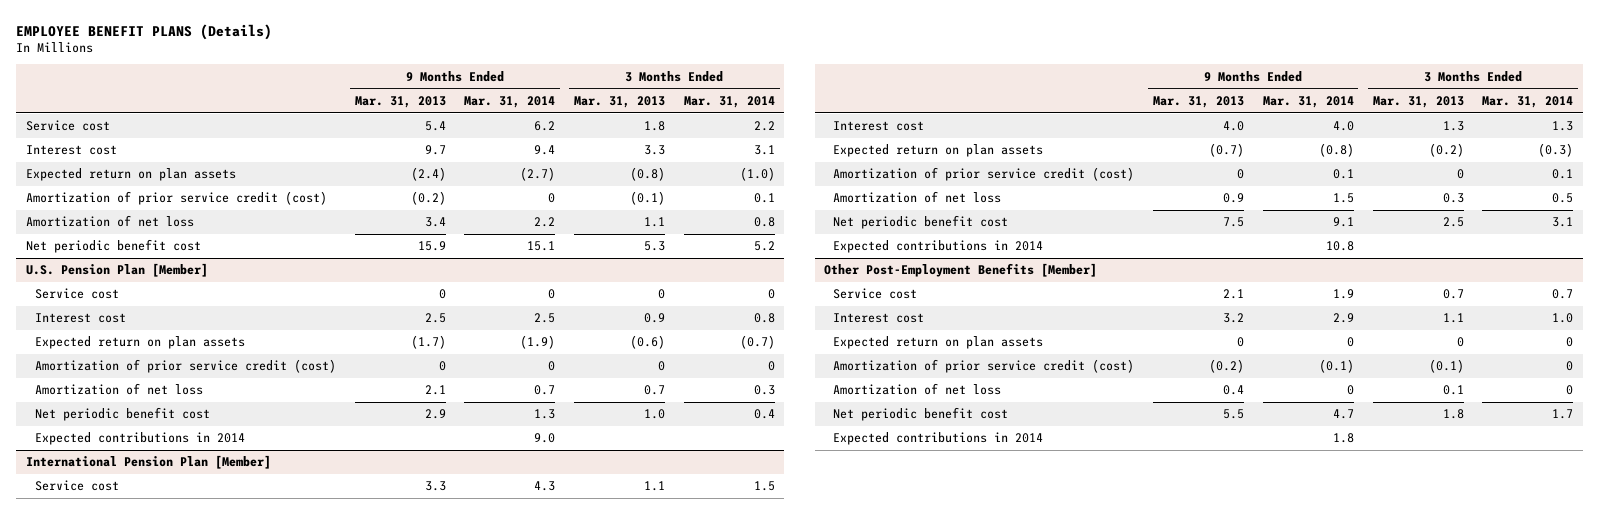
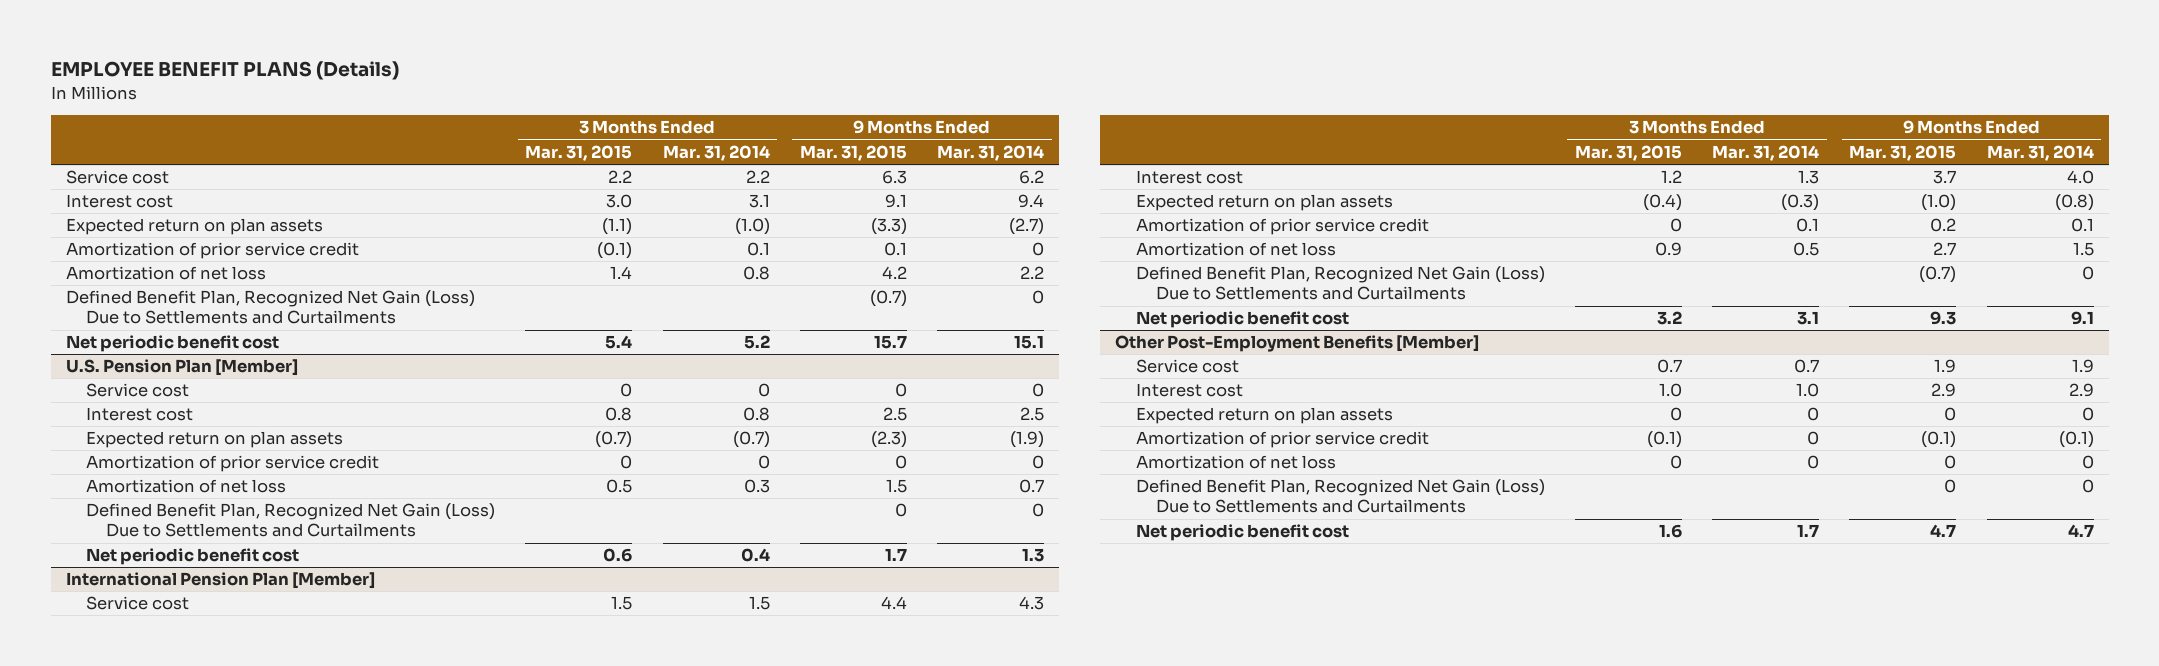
- | 9 Months Ended Mar. 31, 2013 | 9 Months Ended Mar. 31, 2014 | 3 Months Ended Mar. 31, 2013 | 3 Months Ended Mar. 31, 2014
+ | 3 Months Ended Mar. 31, 2015 | 3 Months Ended Mar. 31, 2014 | 9 Months Ended Mar. 31, 2015 | 9 Months Ended Mar. 31, 2014
- Amortization of prior service credit (cost) | (0.2) | 0 | (0.1) | 0.1
+ Amortization of prior service credit | (0.1) | 0.1 | 0.1 | 0
+ Defined Benefit Plan, Recognized Net Gain (Loss) Due to Settlements and Curtailments | | | (0.7) | 0
@ U.S. Pension Plan [Member]
- Amortization of prior service credit (cost) | 0 | 0 | 0 | 0
+ Amortization of prior service credit | 0 | 0 | 0 | 0
+ Defined Benefit Plan, Recognized Net Gain (Loss) Due to Settlements and Curtailments | | | 0 | 0
- Expected contributions in 2014 | | 9.0 | |
@ International Pension Plan [Member]
- Amortization of prior service credit (cost) | 0 | 0.1 | 0 | 0.1
+ Amortization of prior service credit | 0 | 0.1 | 0.2 | 0.1
+ Defined Benefit Plan, Recognized Net Gain (Loss) Due to Settlements and Curtailments | | | (0.7) | 0
- Expected contributions in 2014 | | 10.8 | |
@ Other Post-Employment Benefits [Member]
- Amortization of prior service credit (cost) | (0.2) | (0.1) | (0.1) | 0
+ Amortization of prior service credit | (0.1) | 0 | (0.1) | (0.1)
+ Defined Benefit Plan, Recognized Net Gain (Loss) Due to Settlements and Curtailments | | | 0 | 0
- Expected contributions in 2014 | | 1.8 | |

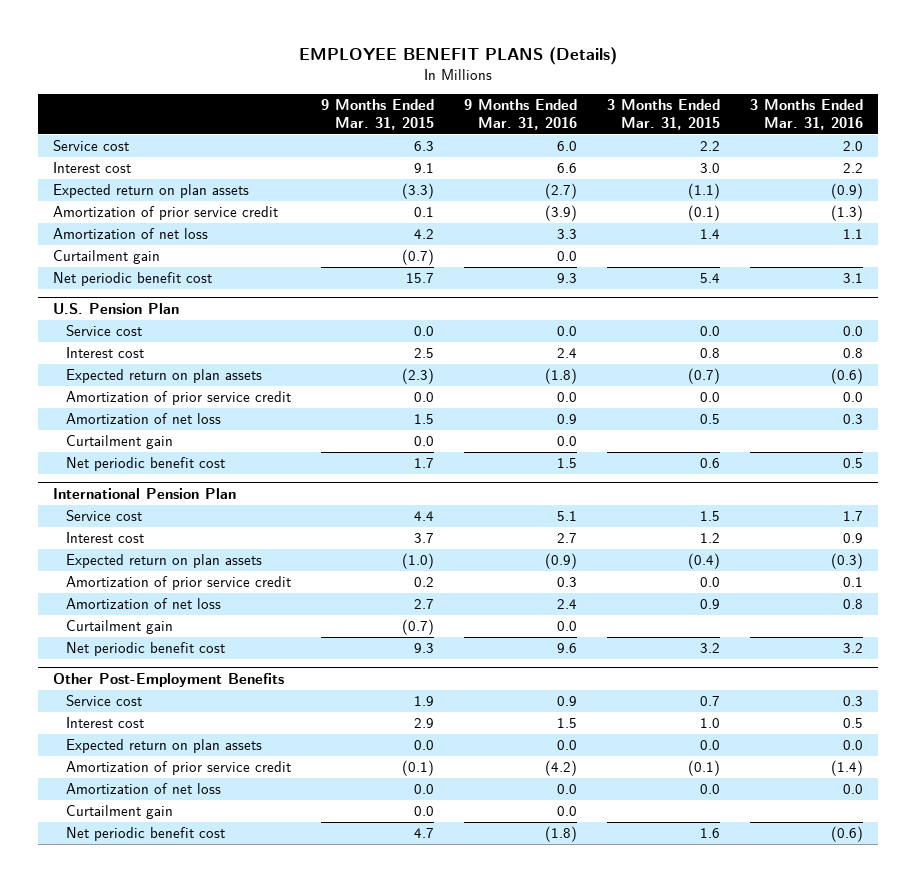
- | 3 Months Ended Mar. 31, 2015 | 3 Months Ended Mar. 31, 2014 | 9 Months Ended Mar. 31, 2015 | 9 Months Ended Mar. 31, 2014
+ | 9 Months Ended Mar. 31, 2015 | 9 Months Ended Mar. 31, 2016 | 3 Months Ended Mar. 31, 2015 | 3 Months Ended Mar. 31, 2016
- Defined Benefit Plan, Recognized Net Gain (Loss) Due to Settlements and Curtailments | | | (0.7) | 0
+ Curtailment gain | (0.7) | 0.0 | |
- U.S. Pension Plan [Member]
- Service cost | 0 | 0 | 0 | 0
+ U.S. Pension Plan
+ Service cost | 0.0 | 0.0 | 0.0 | 0.0
- Amortization of prior service credit | 0 | 0 | 0 | 0
+ Amortization of prior service credit | 0.0 | 0.0 | 0.0 | 0.0
- Defined Benefit Plan, Recognized Net Gain (Loss) Due to Settlements and Curtailments | | | 0 | 0
+ Curtailment gain | 0.0 | 0.0 | |
- International Pension Plan [Member]
+ International Pension Plan
- Amortization of prior service credit | 0 | 0.1 | 0.2 | 0.1
+ Amortization of prior service credit | 0.2 | 0.3 | 0.0 | 0.1
- Defined Benefit Plan, Recognized Net Gain (Loss) Due to Settlements and Curtailments | | | (0.7) | 0
+ Curtailment gain | (0.7) | 0.0 | |
- Other Post-Employment Benefits [Member]
+ Other Post-Employment Benefits
- Expected return on plan assets | 0 | 0 | 0 | 0
+ Expected return on plan assets | 0.0 | 0.0 | 0.0 | 0.0
- Amortization of net loss | 0 | 0 | 0 | 0
- Defined Benefit Plan, Recognized Net Gain (Loss) Due to Settlements and Curtailments | | | 0 | 0
+ Amortization of net loss | 0.0 | 0.0 | 0.0 | 0.0
+ Curtailment gain | 0.0 | 0.0 | |

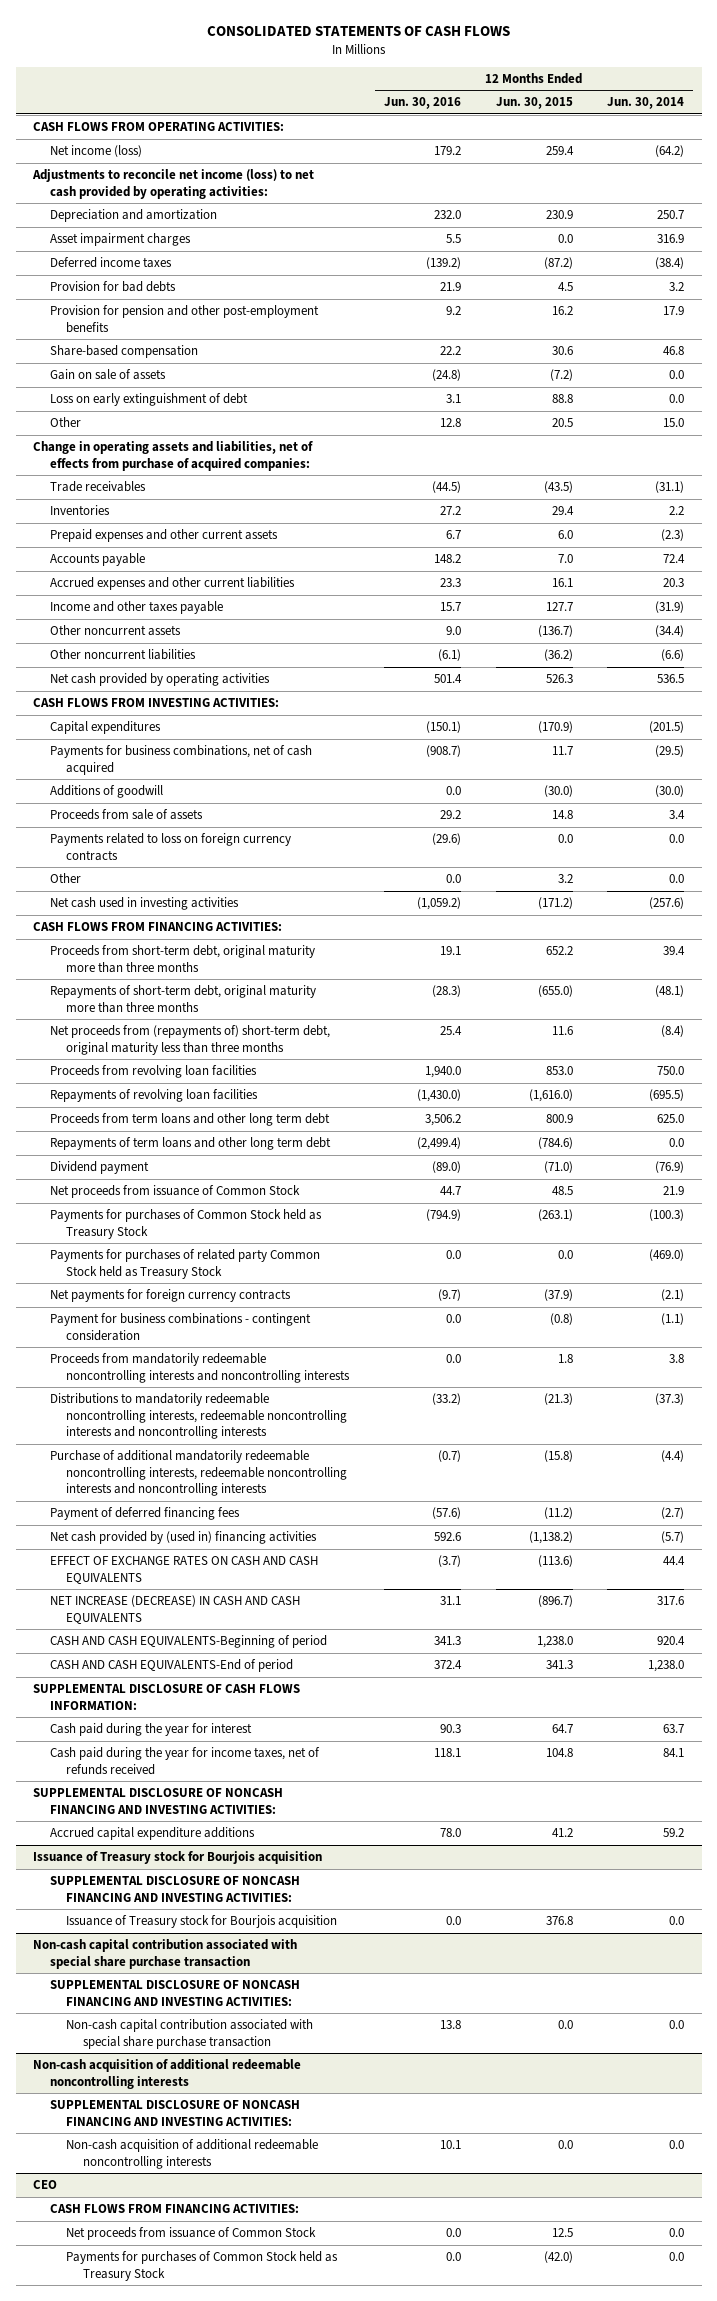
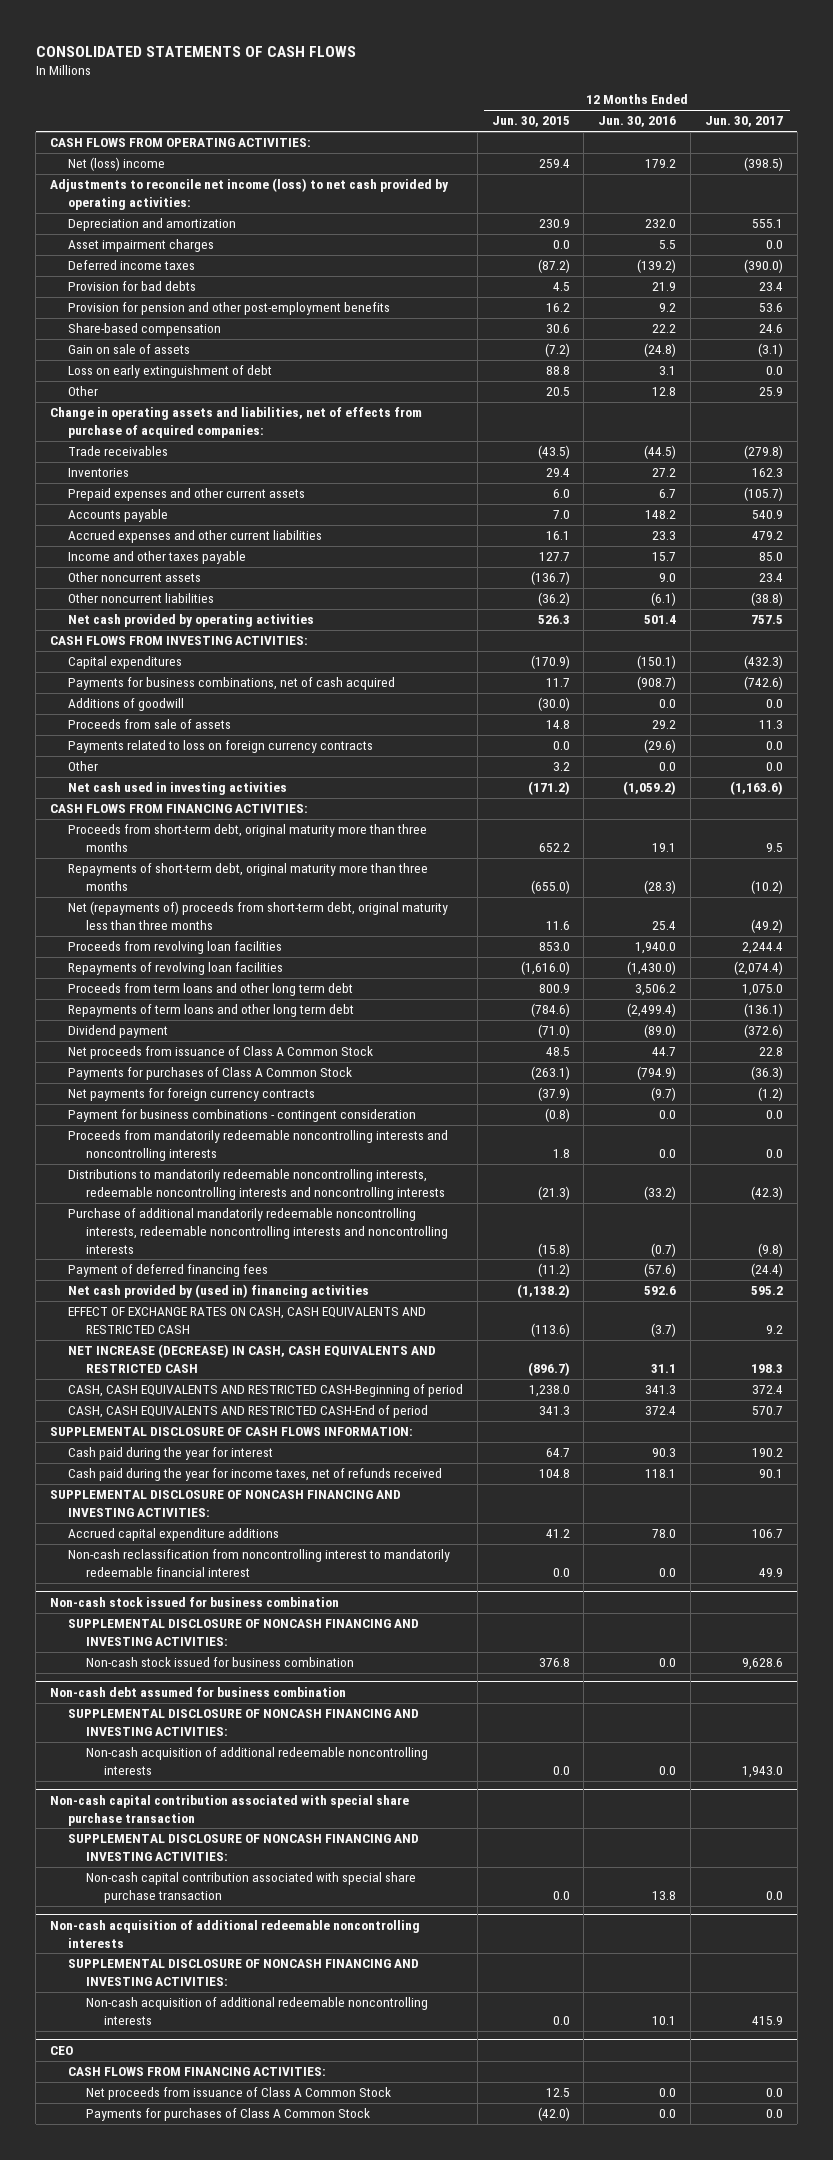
- | 12 Months Ended Jun. 30, 2016 | 12 Months Ended Jun. 30, 2015 | 12 Months Ended Jun. 30, 2014
+ | 12 Months Ended Jun. 30, 2015 | 12 Months Ended Jun. 30, 2016 | 12 Months Ended Jun. 30, 2017
- Net income (loss) | 179.2 | 259.4 | (64.2)
+ Net (loss) income | 259.4 | 179.2 | (398.5)
- Net proceeds from (repayments of) short-term debt, original maturity less than three months | 25.4 | 11.6 | (8.4)
+ Net (repayments of) proceeds from short-term debt, original maturity less than three months | 11.6 | 25.4 | (49.2)
- Net proceeds from issuance of Common Stock | 44.7 | 48.5 | 21.9
- Payments for purchases of Common Stock held as Treasury Stock | (794.9) | (263.1) | (100.3)
- Payments for purchases of related party Common Stock held as Treasury Stock | 0.0 | 0.0 | (469.0)
+ Net proceeds from issuance of Class A Common Stock | 48.5 | 44.7 | 22.8
+ Payments for purchases of Class A Common Stock | (263.1) | (794.9) | (36.3)
- EFFECT OF EXCHANGE RATES ON CASH AND CASH EQUIVALENTS | (3.7) | (113.6) | 44.4
- NET INCREASE (DECREASE) IN CASH AND CASH EQUIVALENTS | 31.1 | (896.7) | 317.6
- CASH AND CASH EQUIVALENTS-Beginning of period | 341.3 | 1,238.0 | 920.4
- CASH AND CASH EQUIVALENTS-End of period | 372.4 | 341.3 | 1,238.0
+ EFFECT OF EXCHANGE RATES ON CASH, CASH EQUIVALENTS AND RESTRICTED CASH | (113.6) | (3.7) | 9.2
+ NET INCREASE (DECREASE) IN CASH, CASH EQUIVALENTS AND RESTRICTED CASH | (896.7) | 31.1 | 198.3
+ CASH, CASH EQUIVALENTS AND RESTRICTED CASH-Beginning of period | 1,238.0 | 341.3 | 372.4
+ CASH, CASH EQUIVALENTS AND RESTRICTED CASH-End of period | 341.3 | 372.4 | 570.7
- Issuance of Treasury stock for Bourjois acquisition
+ Non-cash reclassification from noncontrolling interest to mandatorily redeemable financial interest | 0.0 | 0.0 | 49.9
+ Non-cash stock issued for business combination
- Issuance of Treasury stock for Bourjois acquisition | 0.0 | 376.8 | 0.0
+ Non-cash stock issued for business combination | 376.8 | 0.0 | 9,628.6
+ Non-cash debt assumed for business combination
+ SUPPLEMENTAL DISCLOSURE OF NONCASH FINANCING AND INVESTING ACTIVITIES:
+ Non-cash acquisition of additional redeemable noncontrolling interests | 0.0 | 0.0 | 1,943.0
@ CEO
- Net proceeds from issuance of Common Stock | 0.0 | 12.5 | 0.0
- Payments for purchases of Common Stock held as Treasury Stock | 0.0 | (42.0) | 0.0
+ Net proceeds from issuance of Class A Common Stock | 12.5 | 0.0 | 0.0
+ Payments for purchases of Class A Common Stock | (42.0) | 0.0 | 0.0

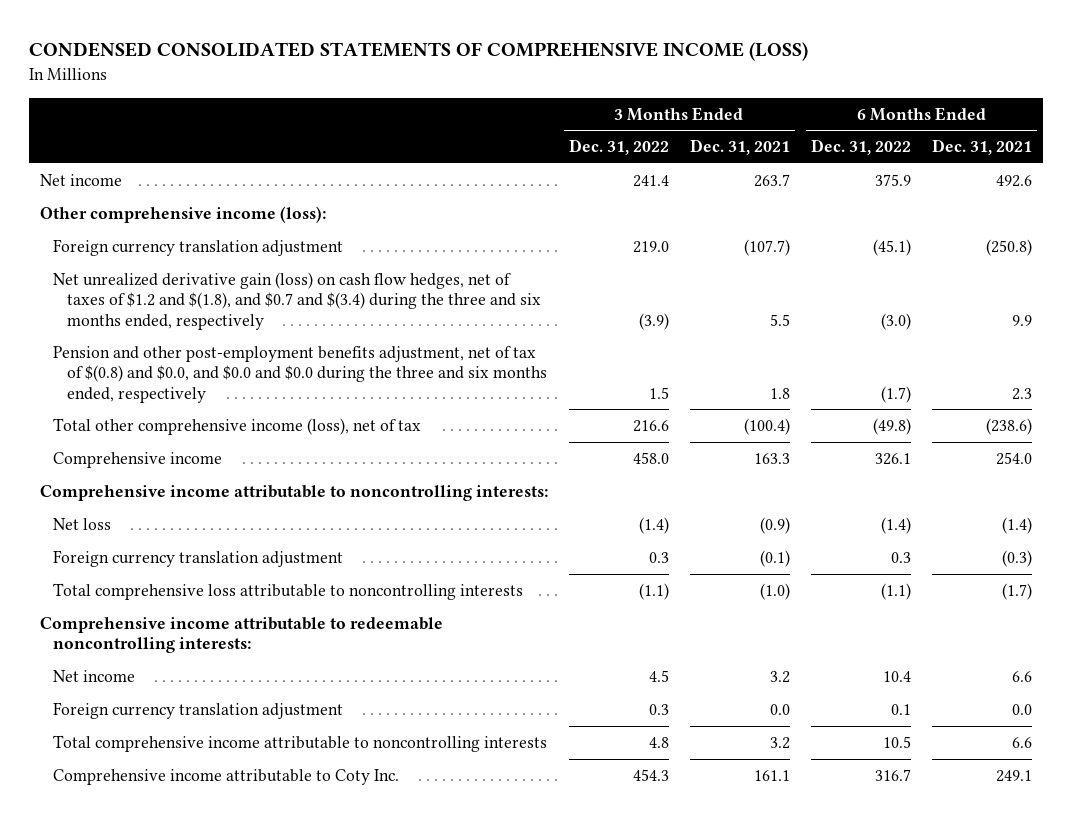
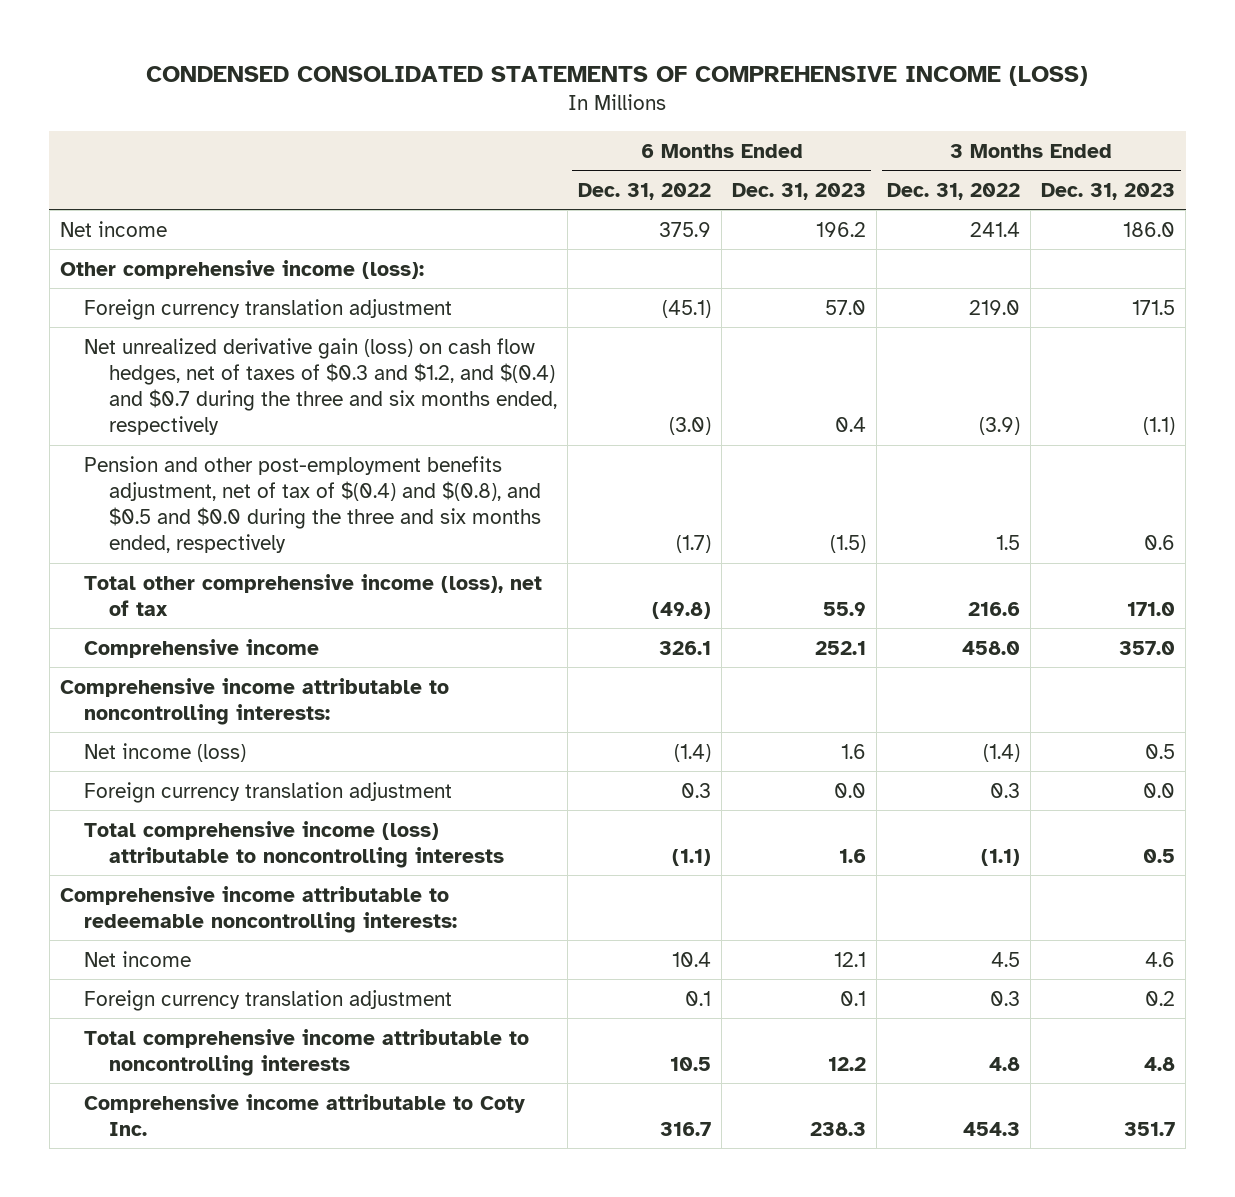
- | 3 Months Ended Dec. 31, 2022 | 3 Months Ended Dec. 31, 2021 | 6 Months Ended Dec. 31, 2022 | 6 Months Ended Dec. 31, 2021
+ | 6 Months Ended Dec. 31, 2022 | 6 Months Ended Dec. 31, 2023 | 3 Months Ended Dec. 31, 2022 | 3 Months Ended Dec. 31, 2023
- Net unrealized derivative gain (loss) on cash flow hedges, net of taxes of $1.2 and $(1.8), and $0.7 and $(3.4) during the three and six months ended, respectively | (3.9) | 5.5 | (3.0) | 9.9
- Pension and other post-employment benefits adjustment, net of tax of $(0.8) and $0.0, and $0.0 and $0.0 during the three and six months ended, respectively | 1.5 | 1.8 | (1.7) | 2.3
+ Net unrealized derivative gain (loss) on cash flow hedges, net of taxes of $0.3 and $1.2, and $(0.4) and $0.7 during the three and six months ended, respectively | (3.0) | 0.4 | (3.9) | (1.1)
+ Pension and other post-employment benefits adjustment, net of tax of $(0.4) and $(0.8), and $0.5 and $0.0 during the three and six months ended, respectively | (1.7) | (1.5) | 1.5 | 0.6
- Net loss | (1.4) | (0.9) | (1.4) | (1.4)
+ Net income (loss) | (1.4) | 1.6 | (1.4) | 0.5
- Total comprehensive loss attributable to noncontrolling interests | (1.1) | (1.0) | (1.1) | (1.7)
+ Total comprehensive income (loss) attributable to noncontrolling interests | (1.1) | 1.6 | (1.1) | 0.5

